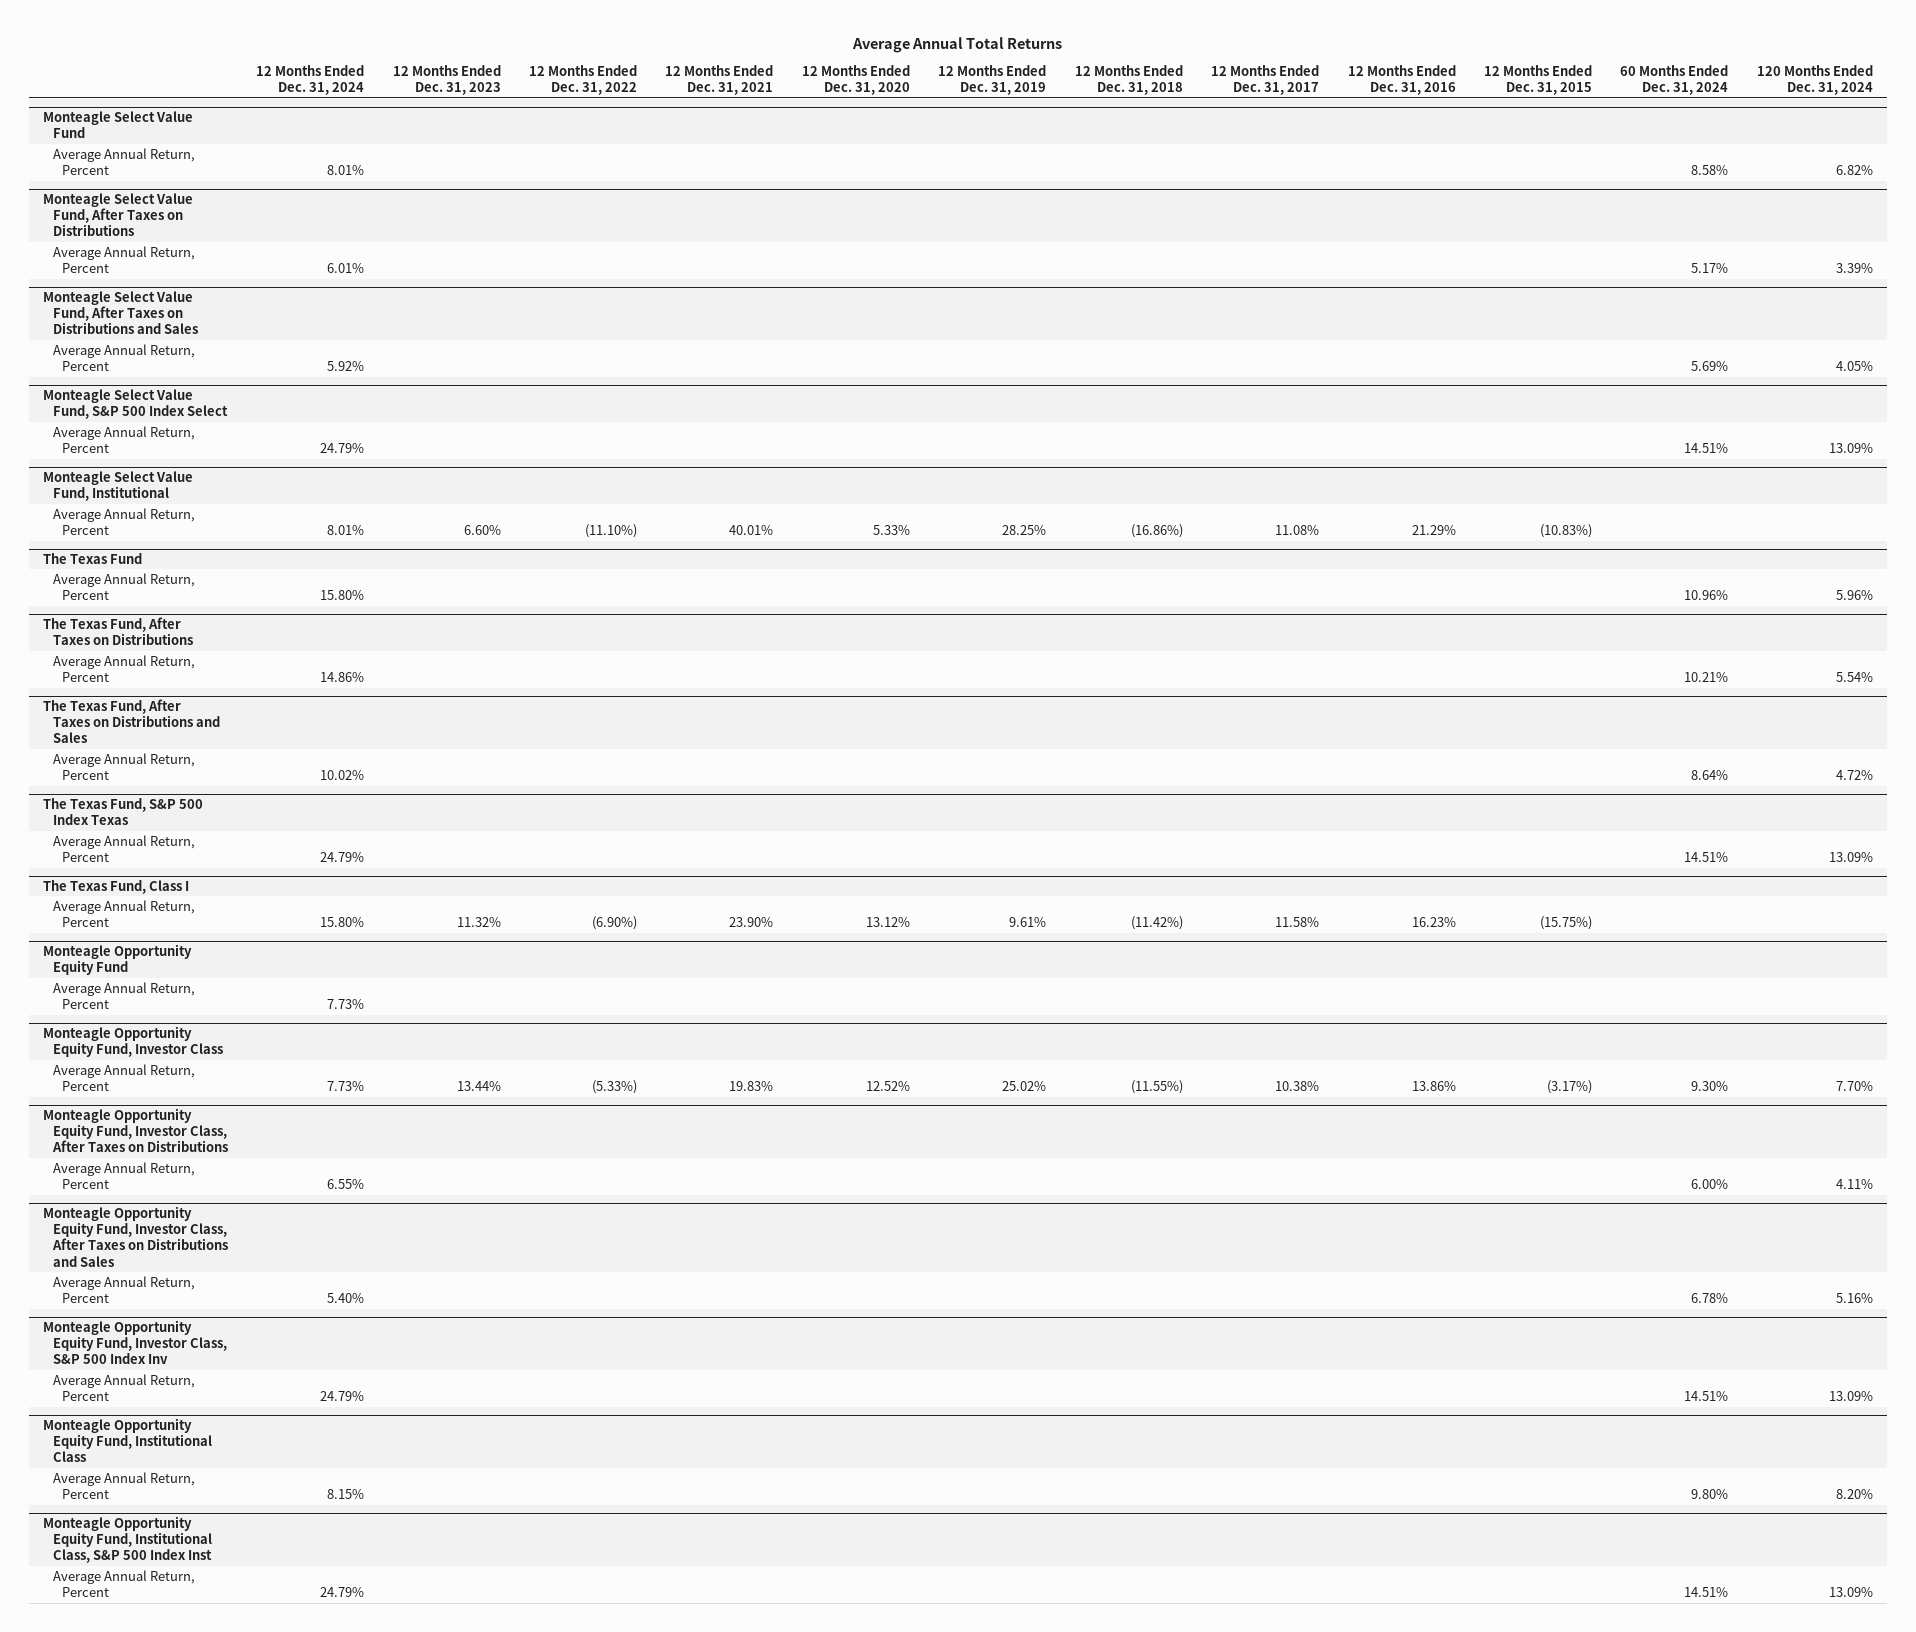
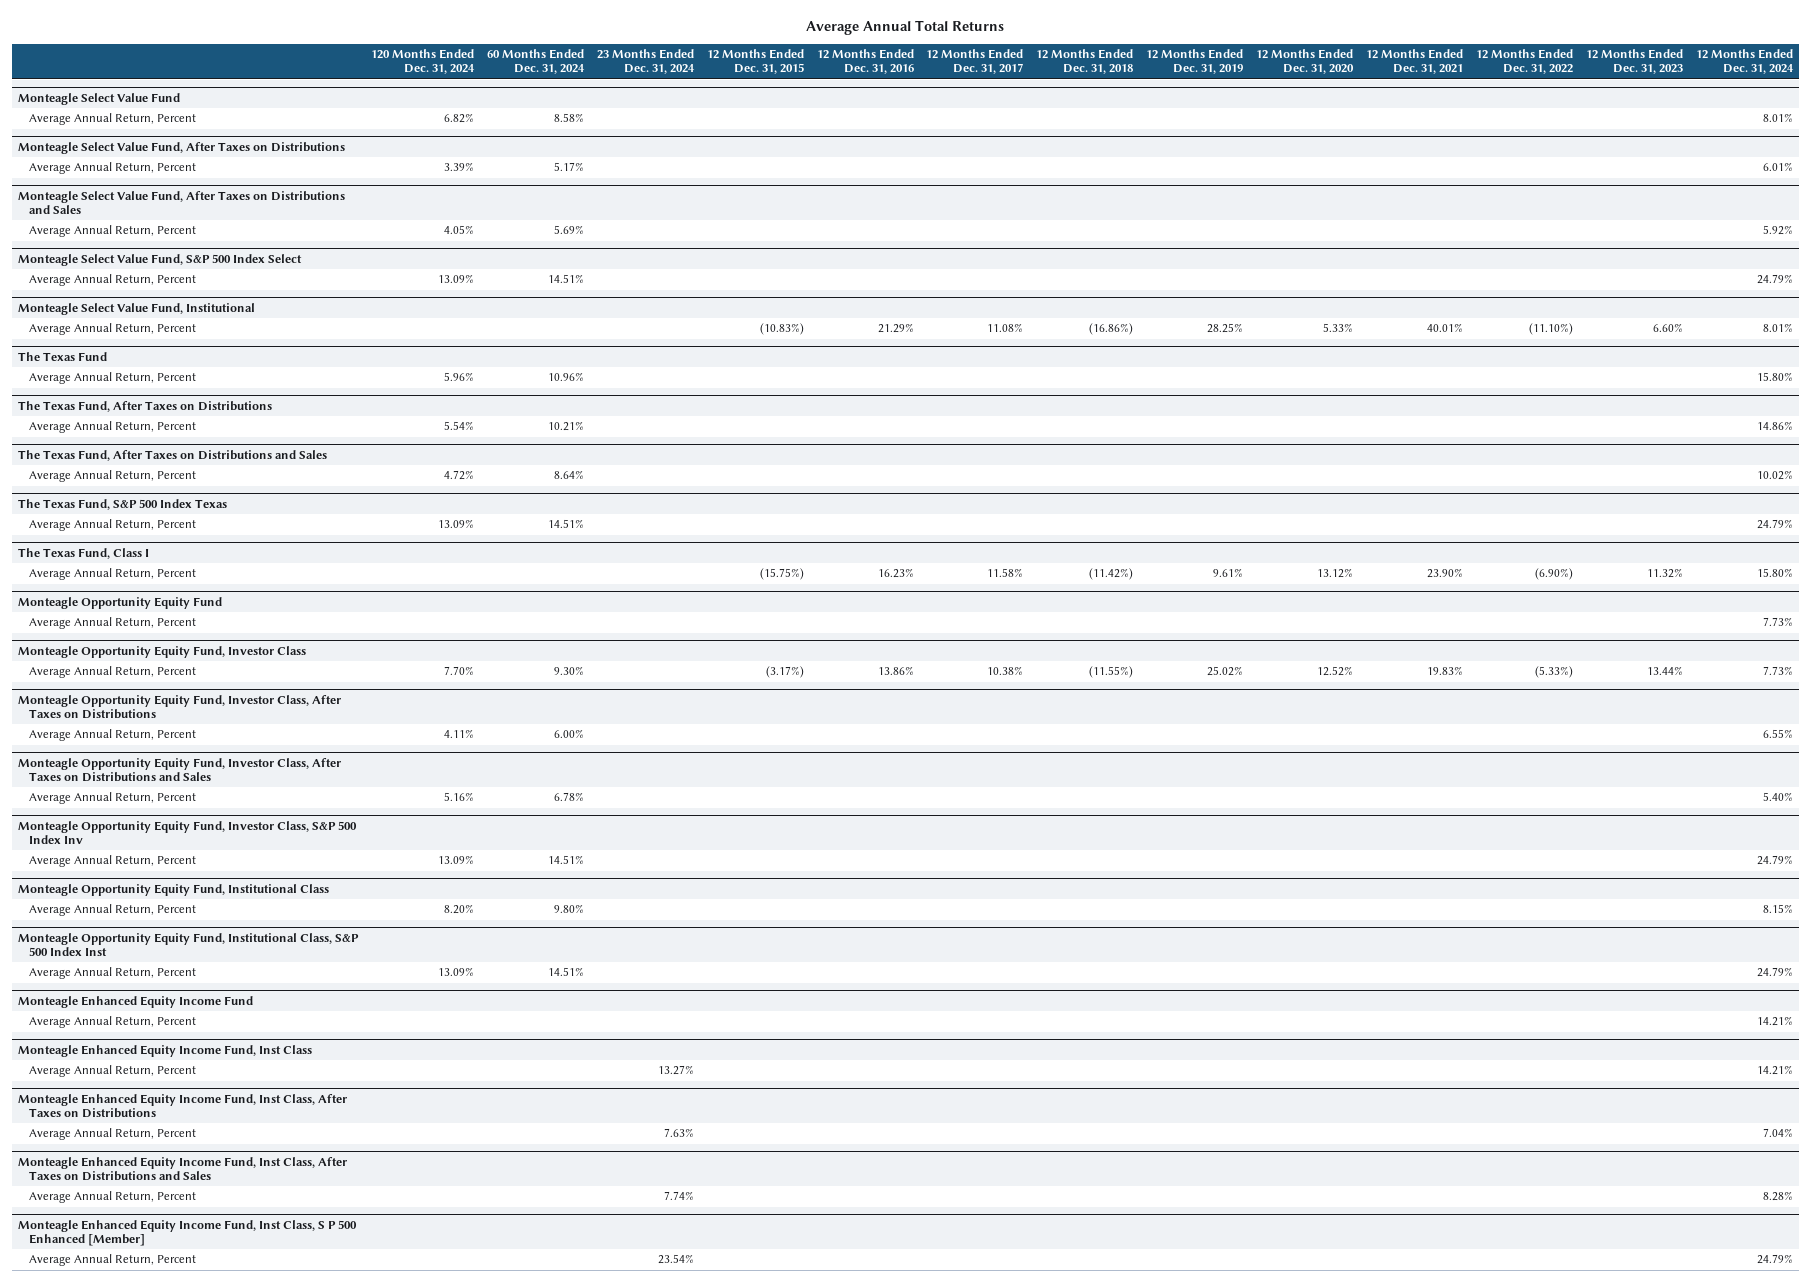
- | 12 Months Ended Dec. 31, 2024 | 12 Months Ended Dec. 31, 2023 | 12 Months Ended Dec. 31, 2022 | 12 Months Ended Dec. 31, 2021 | 12 Months Ended Dec. 31, 2020 | 12 Months Ended Dec. 31, 2019 | 12 Months Ended Dec. 31, 2018 | 12 Months Ended Dec. 31, 2017 | 12 Months Ended Dec. 31, 2016 | 12 Months Ended Dec. 31, 2015 | 60 Months Ended Dec. 31, 2024 | 120 Months Ended Dec. 31, 2024
+ | 120 Months Ended Dec. 31, 2024 | 60 Months Ended Dec. 31, 2024 | 23 Months Ended Dec. 31, 2024 | 12 Months Ended Dec. 31, 2015 | 12 Months Ended Dec. 31, 2016 | 12 Months Ended Dec. 31, 2017 | 12 Months Ended Dec. 31, 2018 | 12 Months Ended Dec. 31, 2019 | 12 Months Ended Dec. 31, 2020 | 12 Months Ended Dec. 31, 2021 | 12 Months Ended Dec. 31, 2022 | 12 Months Ended Dec. 31, 2023 | 12 Months Ended Dec. 31, 2024
+ Monteagle Enhanced Equity Income Fund
+ Average Annual Return, Percent | | | | | | | | | | | | | 14.21%
+ Monteagle Enhanced Equity Income Fund, Inst Class
+ Average Annual Return, Percent | | | 13.27% | | | | | | | | | | 14.21%
+ Monteagle Enhanced Equity Income Fund, Inst Class, After Taxes on Distributions
+ Average Annual Return, Percent | | | 7.63% | | | | | | | | | | 7.04%
+ Monteagle Enhanced Equity Income Fund, Inst Class, After Taxes on Distributions and Sales
+ Average Annual Return, Percent | | | 7.74% | | | | | | | | | | 8.28%
+ Monteagle Enhanced Equity Income Fund, Inst Class, S P 500 Enhanced [Member]
+ Average Annual Return, Percent | | | 23.54% | | | | | | | | | | 24.79%

